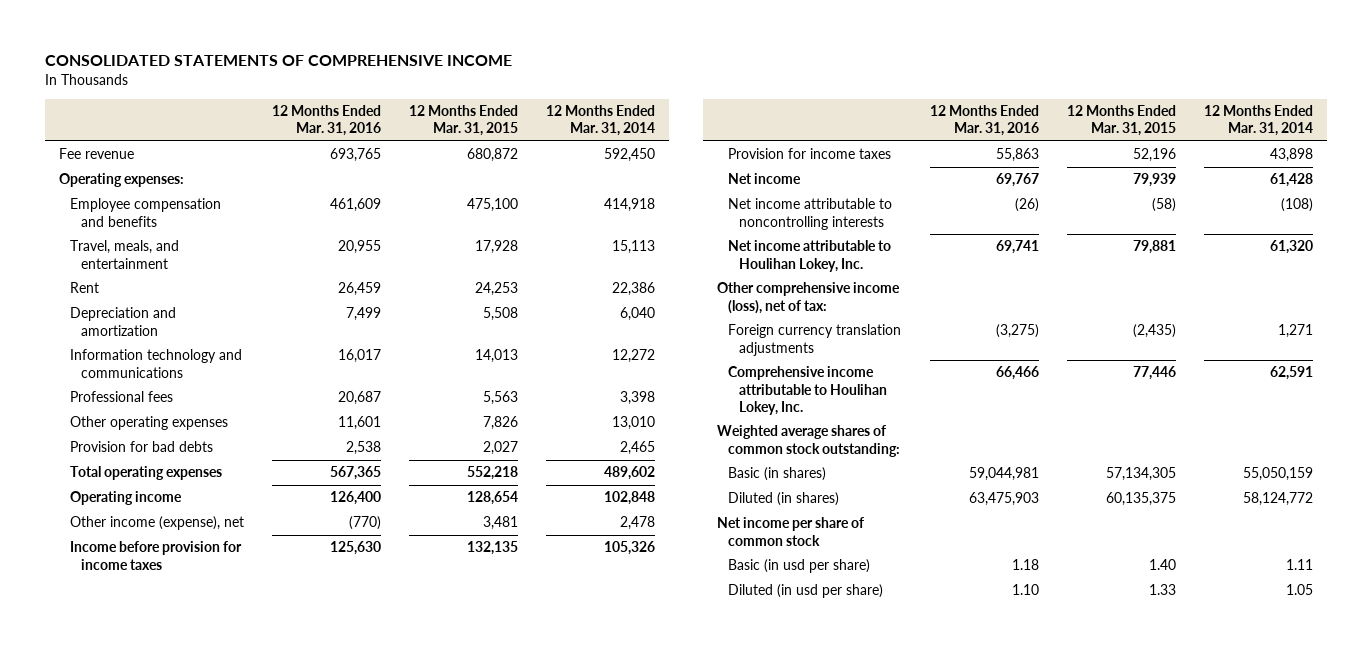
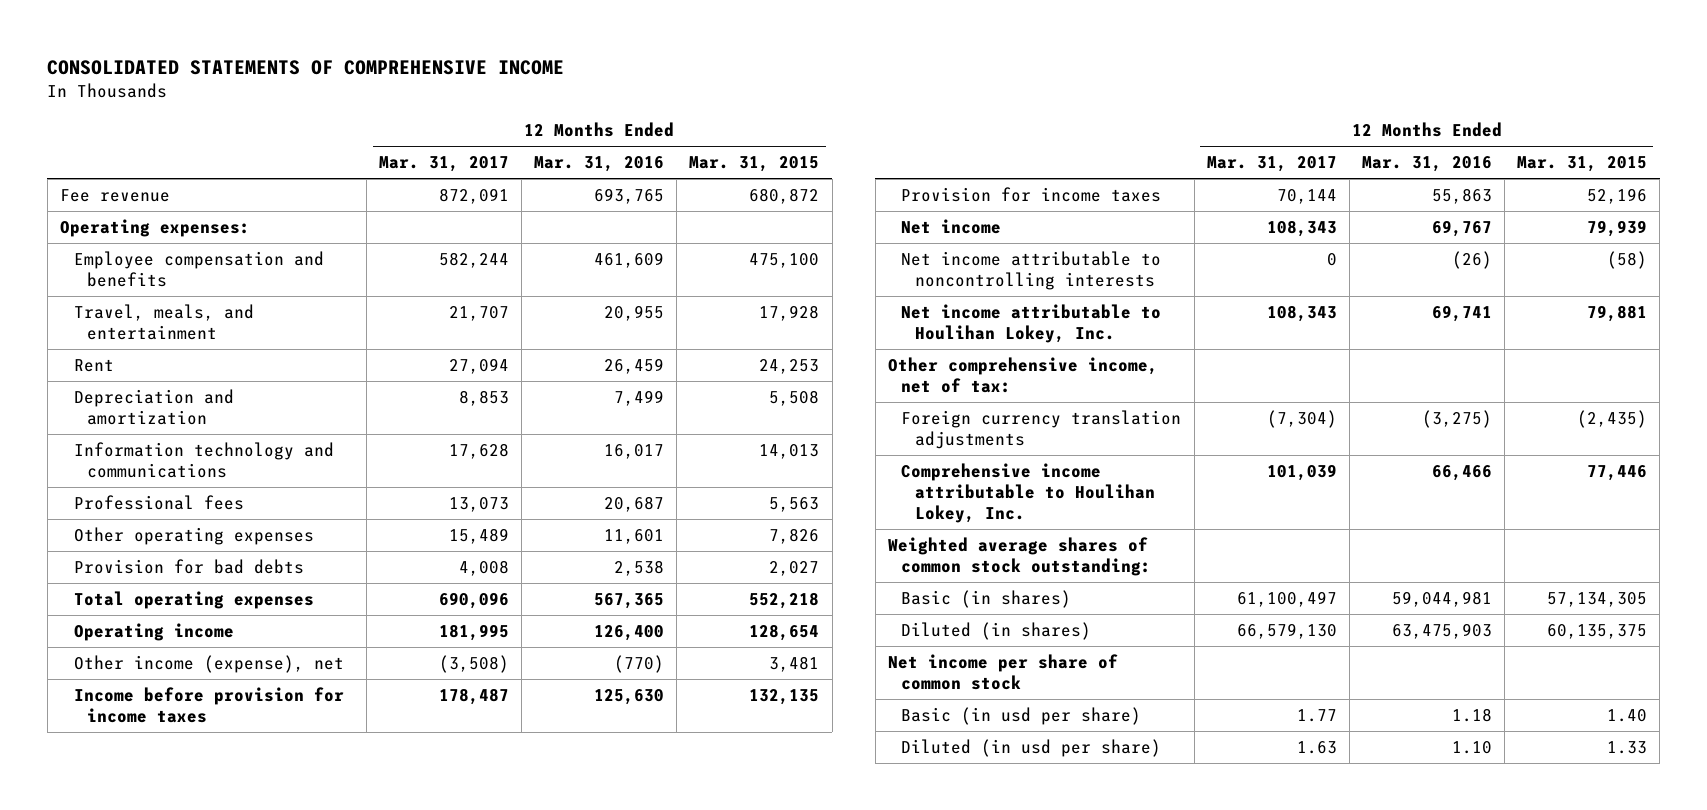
- | 12 Months Ended Mar. 31, 2016 | 12 Months Ended Mar. 31, 2015 | 12 Months Ended Mar. 31, 2014
+ | 12 Months Ended Mar. 31, 2017 | 12 Months Ended Mar. 31, 2016 | 12 Months Ended Mar. 31, 2015
- Other comprehensive income (loss), net of tax:
+ Other comprehensive income, net of tax:

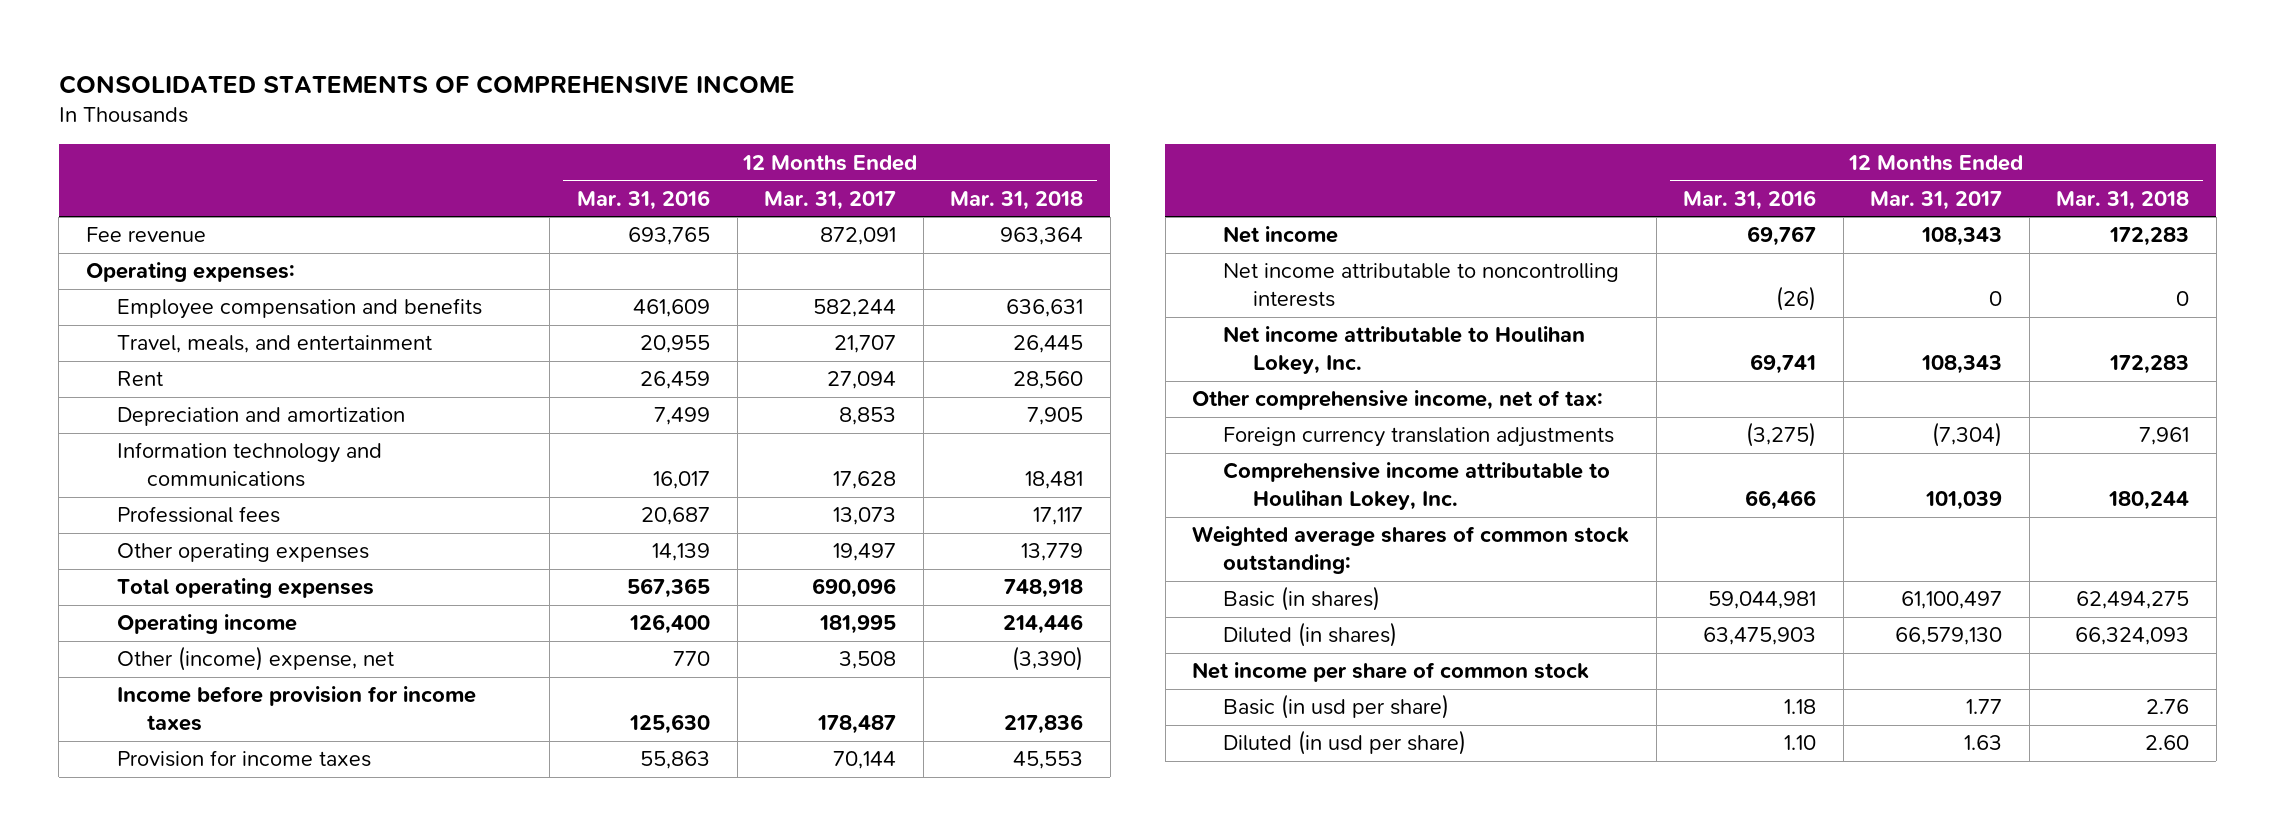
- | 12 Months Ended Mar. 31, 2017 | 12 Months Ended Mar. 31, 2016 | 12 Months Ended Mar. 31, 2015
+ | 12 Months Ended Mar. 31, 2016 | 12 Months Ended Mar. 31, 2017 | 12 Months Ended Mar. 31, 2018
- Other operating expenses | 15,489 | 11,601 | 7,826
- Provision for bad debts | 4,008 | 2,538 | 2,027
+ Other operating expenses | 14,139 | 19,497 | 13,779
- Other income (expense), net | (3,508) | (770) | 3,481
+ Other (income) expense, net | 770 | 3,508 | (3,390)

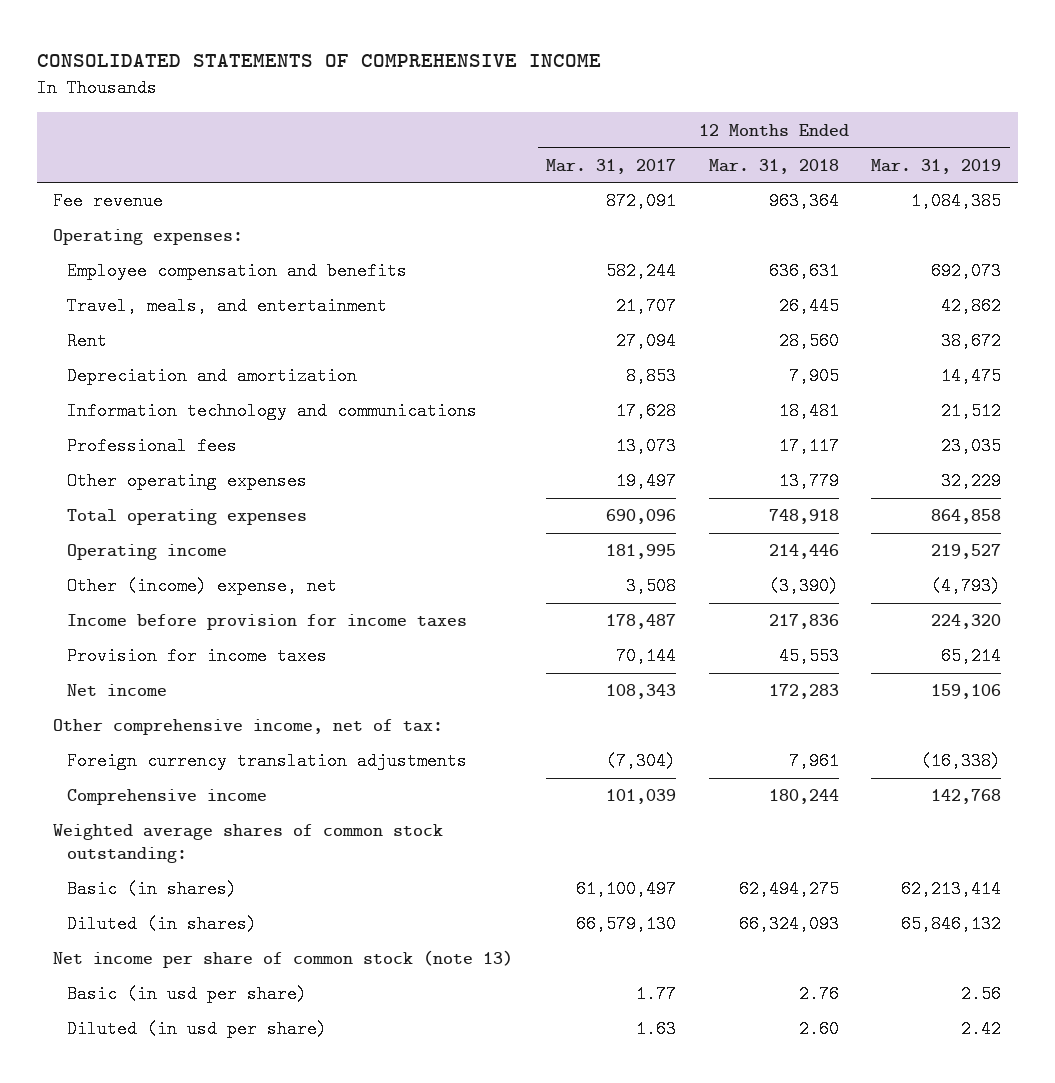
- | 12 Months Ended Mar. 31, 2016 | 12 Months Ended Mar. 31, 2017 | 12 Months Ended Mar. 31, 2018
+ | 12 Months Ended Mar. 31, 2017 | 12 Months Ended Mar. 31, 2018 | 12 Months Ended Mar. 31, 2019
- Net income attributable to noncontrolling interests | (26) | 0 | 0
- Net income attributable to Houlihan Lokey, Inc. | 69,741 | 108,343 | 172,283
- Comprehensive income attributable to Houlihan Lokey, Inc. | 66,466 | 101,039 | 180,244
+ Comprehensive income | 101,039 | 180,244 | 142,768
- Net income per share of common stock
+ Net income per share of common stock (note 13)

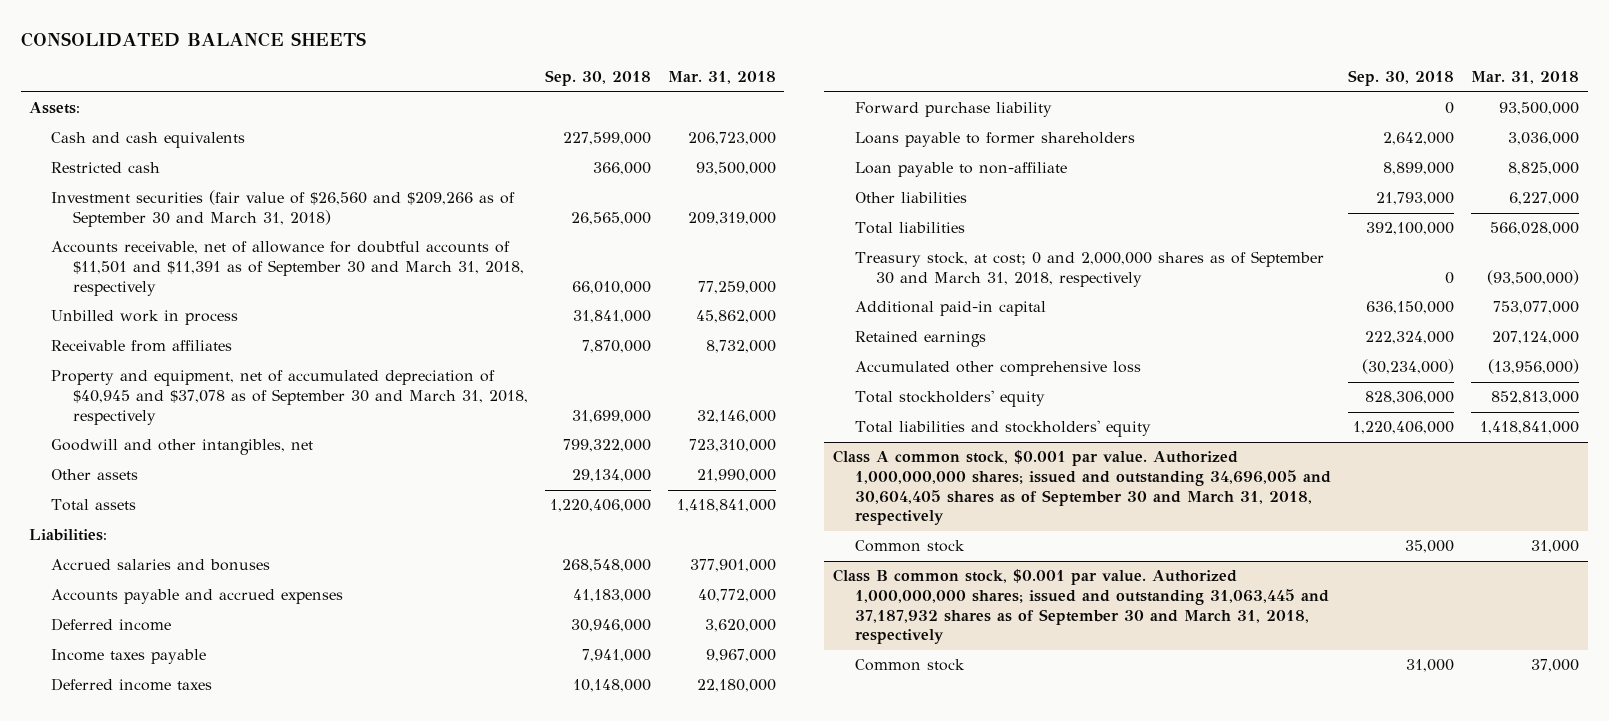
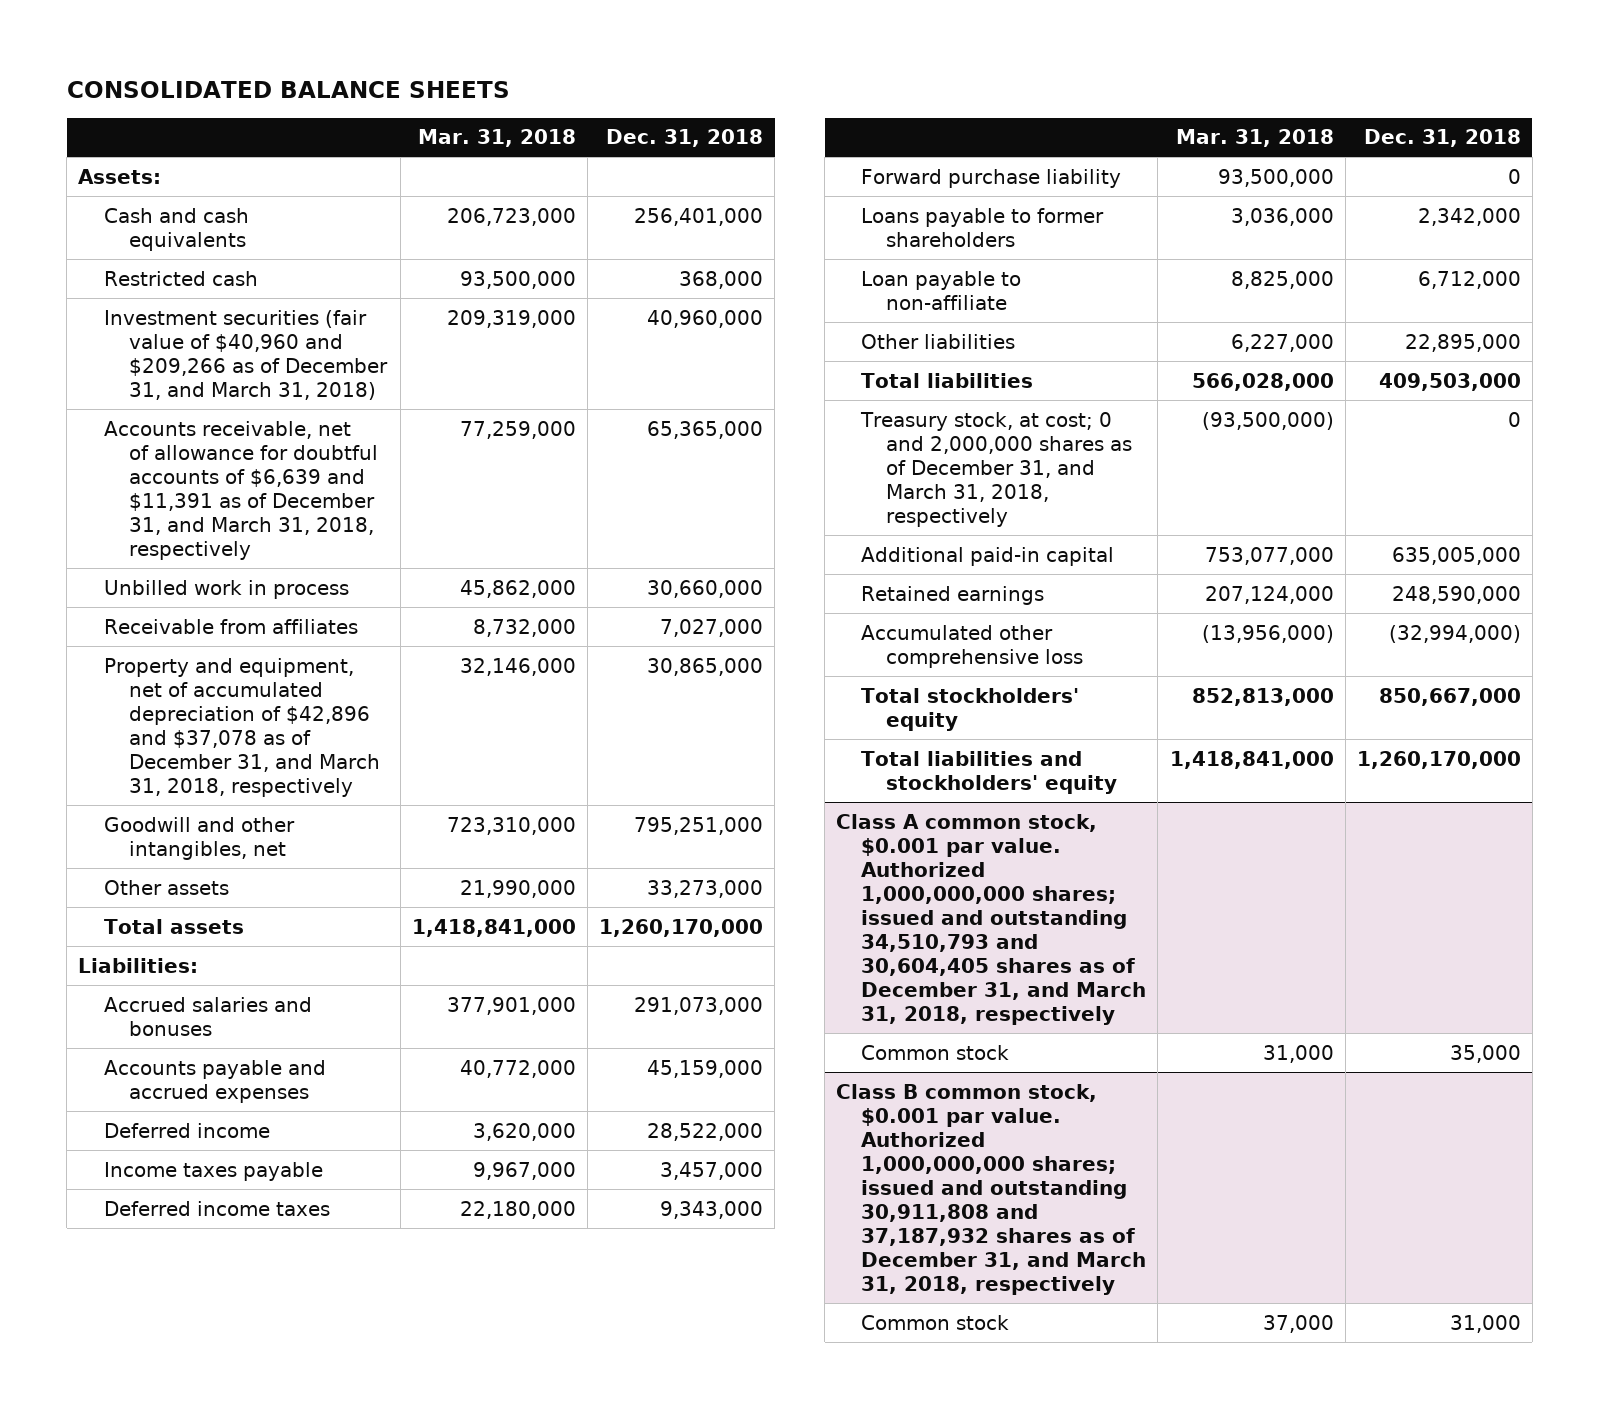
- | Sep. 30, 2018 | Mar. 31, 2018
+ | Mar. 31, 2018 | Dec. 31, 2018
- Investment securities (fair value of $26,560 and $209,266 as of September 30 and March 31, 2018) | 26,565,000 | 209,319,000
- Accounts receivable, net of allowance for doubtful accounts of $11,501 and $11,391 as of September 30 and March 31, 2018, respectively | 66,010,000 | 77,259,000
+ Investment securities (fair value of $40,960 and $209,266 as of December 31, and March 31, 2018) | 209,319,000 | 40,960,000
+ Accounts receivable, net of allowance for doubtful accounts of $6,639 and $11,391 as of December 31, and March 31, 2018, respectively | 77,259,000 | 65,365,000
- Property and equipment, net of accumulated depreciation of $40,945 and $37,078 as of September 30 and March 31, 2018, respectively | 31,699,000 | 32,146,000
+ Property and equipment, net of accumulated depreciation of $42,896 and $37,078 as of December 31, and March 31, 2018, respectively | 32,146,000 | 30,865,000
- Treasury stock, at cost; 0 and 2,000,000 shares as of September 30 and March 31, 2018, respectively | 0 | (93,500,000)
+ Treasury stock, at cost; 0 and 2,000,000 shares as of December 31, and March 31, 2018, respectively | (93,500,000) | 0
- Class A common stock, $0.001 par value. Authorized 1,000,000,000 shares; issued and outstanding 34,696,005 and 30,604,405 shares as of September 30 and March 31, 2018, respectively
+ Class A common stock, $0.001 par value. Authorized 1,000,000,000 shares; issued and outstanding 34,510,793 and 30,604,405 shares as of December 31, and March 31, 2018, respectively
- Class B common stock, $0.001 par value. Authorized 1,000,000,000 shares; issued and outstanding 31,063,445 and 37,187,932 shares as of September 30 and March 31, 2018, respectively
+ Class B common stock, $0.001 par value. Authorized 1,000,000,000 shares; issued and outstanding 30,911,808 and 37,187,932 shares as of December 31, and March 31, 2018, respectively

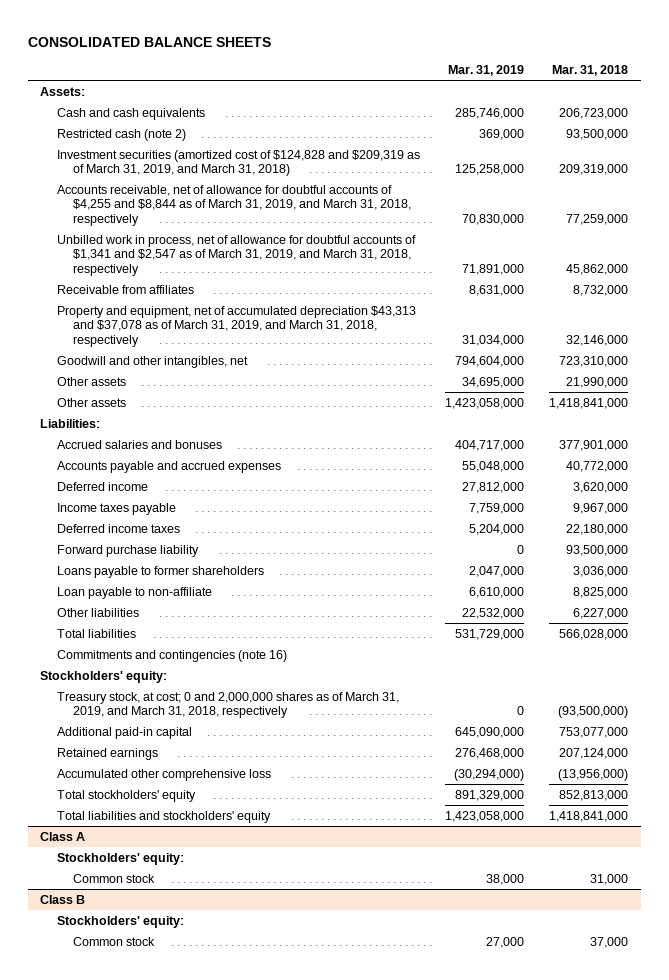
- | Mar. 31, 2018 | Dec. 31, 2018
+ | Mar. 31, 2019 | Mar. 31, 2018
- Restricted cash | 93,500,000 | 368,000
- Investment securities (fair value of $40,960 and $209,266 as of December 31, and March 31, 2018) | 209,319,000 | 40,960,000
- Accounts receivable, net of allowance for doubtful accounts of $6,639 and $11,391 as of December 31, and March 31, 2018, respectively | 77,259,000 | 65,365,000
- Unbilled work in process | 45,862,000 | 30,660,000
+ Restricted cash (note 2) | 369,000 | 93,500,000
+ Investment securities (amortized cost of $124,828 and $209,319 as of March 31, 2019, and March 31, 2018) | 125,258,000 | 209,319,000
+ Accounts receivable, net of allowance for doubtful accounts of $4,255 and $8,844 as of March 31, 2019, and March 31, 2018, respectively | 70,830,000 | 77,259,000
+ Unbilled work in process, net of allowance for doubtful accounts of $1,341 and $2,547 as of March 31, 2019, and March 31, 2018, respectively | 71,891,000 | 45,862,000
- Property and equipment, net of accumulated depreciation of $42,896 and $37,078 as of December 31, and March 31, 2018, respectively | 32,146,000 | 30,865,000
+ Property and equipment, net of accumulated depreciation $43,313 and $37,078 as of March 31, 2019, and March 31, 2018, respectively | 31,034,000 | 32,146,000
- Total assets | 1,418,841,000 | 1,260,170,000
+ Other assets | 1,423,058,000 | 1,418,841,000
- Treasury stock, at cost; 0 and 2,000,000 shares as of December 31, and March 31, 2018, respectively | (93,500,000) | 0
+ Commitments and contingencies (note 16)
+ Stockholders' equity:
+ Treasury stock, at cost; 0 and 2,000,000 shares as of March 31, 2019, and March 31, 2018, respectively | 0 | (93,500,000)
- Class A common stock, $0.001 par value. Authorized 1,000,000,000 shares; issued and outstanding 34,510,793 and 30,604,405 shares as of December 31, and March 31, 2018, respectively
+ Class A
+ Stockholders' equity:
- Class B common stock, $0.001 par value. Authorized 1,000,000,000 shares; issued and outstanding 30,911,808 and 37,187,932 shares as of December 31, and March 31, 2018, respectively
+ Class B
+ Stockholders' equity:

